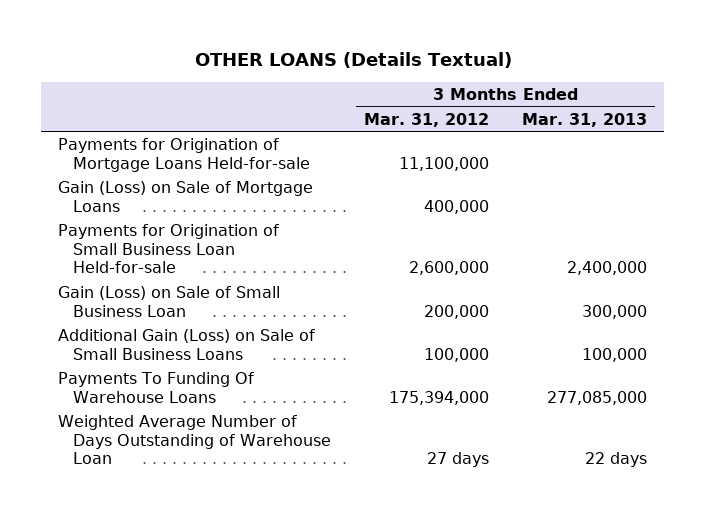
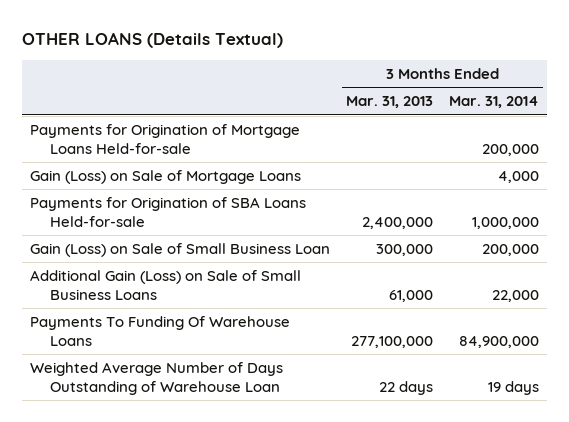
- | 3 Months Ended Mar. 31, 2012 | 3 Months Ended Mar. 31, 2013
+ | 3 Months Ended Mar. 31, 2013 | 3 Months Ended Mar. 31, 2014
- Payments for Origination of Small Business Loan Held-for-sale | 2,600,000 | 2,400,000
+ Payments for Origination of SBA Loans Held-for-sale | 2,400,000 | 1,000,000
- Additional Gain (Loss) on Sale of Small Business Loans | 100,000 | 100,000
- Payments To Funding Of Warehouse Loans | 175,394,000 | 277,085,000
+ Additional Gain (Loss) on Sale of Small Business Loans | 61,000 | 22,000
+ Payments To Funding Of Warehouse Loans | 277,100,000 | 84,900,000

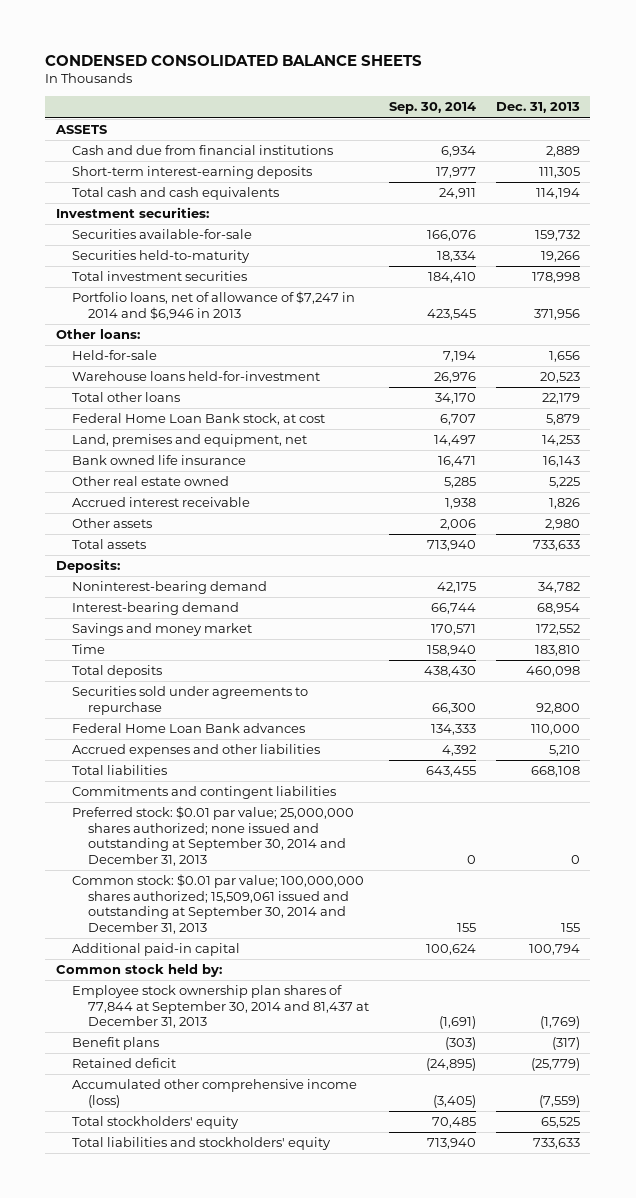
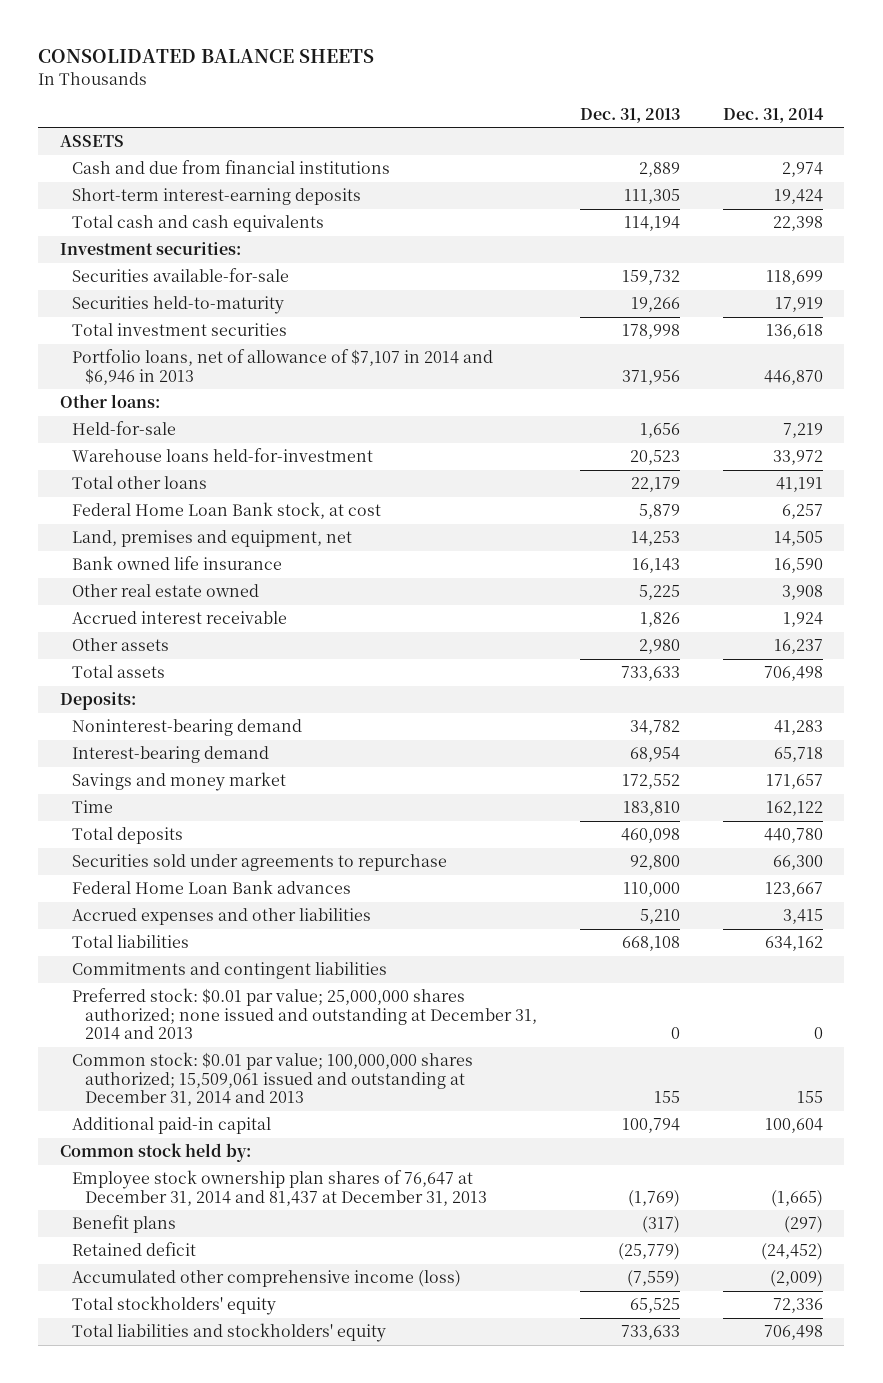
- CONDENSED CONSOLIDATED BALANCE SHEETS
+ CONSOLIDATED BALANCE SHEETS
- | Sep. 30, 2014 | Dec. 31, 2013
+ | Dec. 31, 2013 | Dec. 31, 2014
- Portfolio loans, net of allowance of $7,247 in 2014 and $6,946 in 2013 | 423,545 | 371,956
+ Portfolio loans, net of allowance of $7,107 in 2014 and $6,946 in 2013 | 371,956 | 446,870
- Preferred stock: $0.01 par value; 25,000,000 shares authorized; none issued and outstanding at September 30, 2014 and December 31, 2013 | 0 | 0
- Common stock: $0.01 par value; 100,000,000 shares authorized; 15,509,061 issued and outstanding at September 30, 2014 and December 31, 2013 | 155 | 155
+ Preferred stock: $0.01 par value; 25,000,000 shares authorized; none issued and outstanding at December 31, 2014 and 2013 | 0 | 0
+ Common stock: $0.01 par value; 100,000,000 shares authorized; 15,509,061 issued and outstanding at December 31, 2014 and 2013 | 155 | 155
- Employee stock ownership plan shares of 77,844 at September 30, 2014 and 81,437 at December 31, 2013 | (1,691) | (1,769)
+ Employee stock ownership plan shares of 76,647 at December 31, 2014 and 81,437 at December 31, 2013 | (1,769) | (1,665)

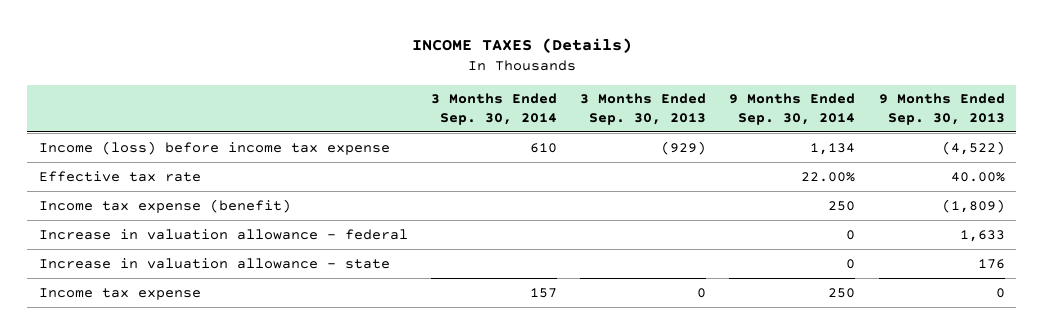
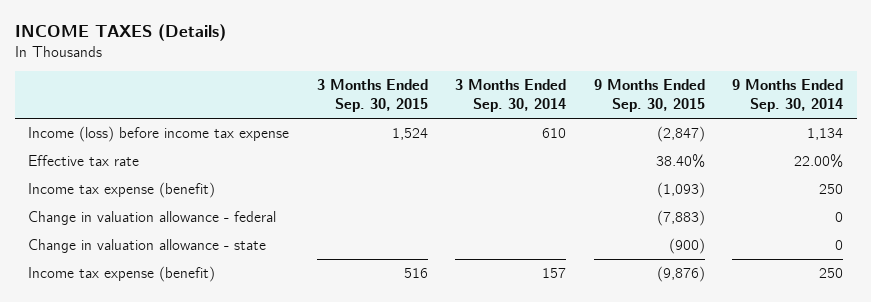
- | 3 Months Ended Sep. 30, 2014 | 3 Months Ended Sep. 30, 2013 | 9 Months Ended Sep. 30, 2014 | 9 Months Ended Sep. 30, 2013
+ | 3 Months Ended Sep. 30, 2015 | 3 Months Ended Sep. 30, 2014 | 9 Months Ended Sep. 30, 2015 | 9 Months Ended Sep. 30, 2014
- Increase in valuation allowance - federal | | | 0 | 1,633
- Increase in valuation allowance - state | | | 0 | 176
- Income tax expense | 157 | 0 | 250 | 0
+ Change in valuation allowance - federal | | | (7,883) | 0
+ Change in valuation allowance - state | | | (900) | 0
+ Income tax expense (benefit) | 516 | 157 | (9,876) | 250

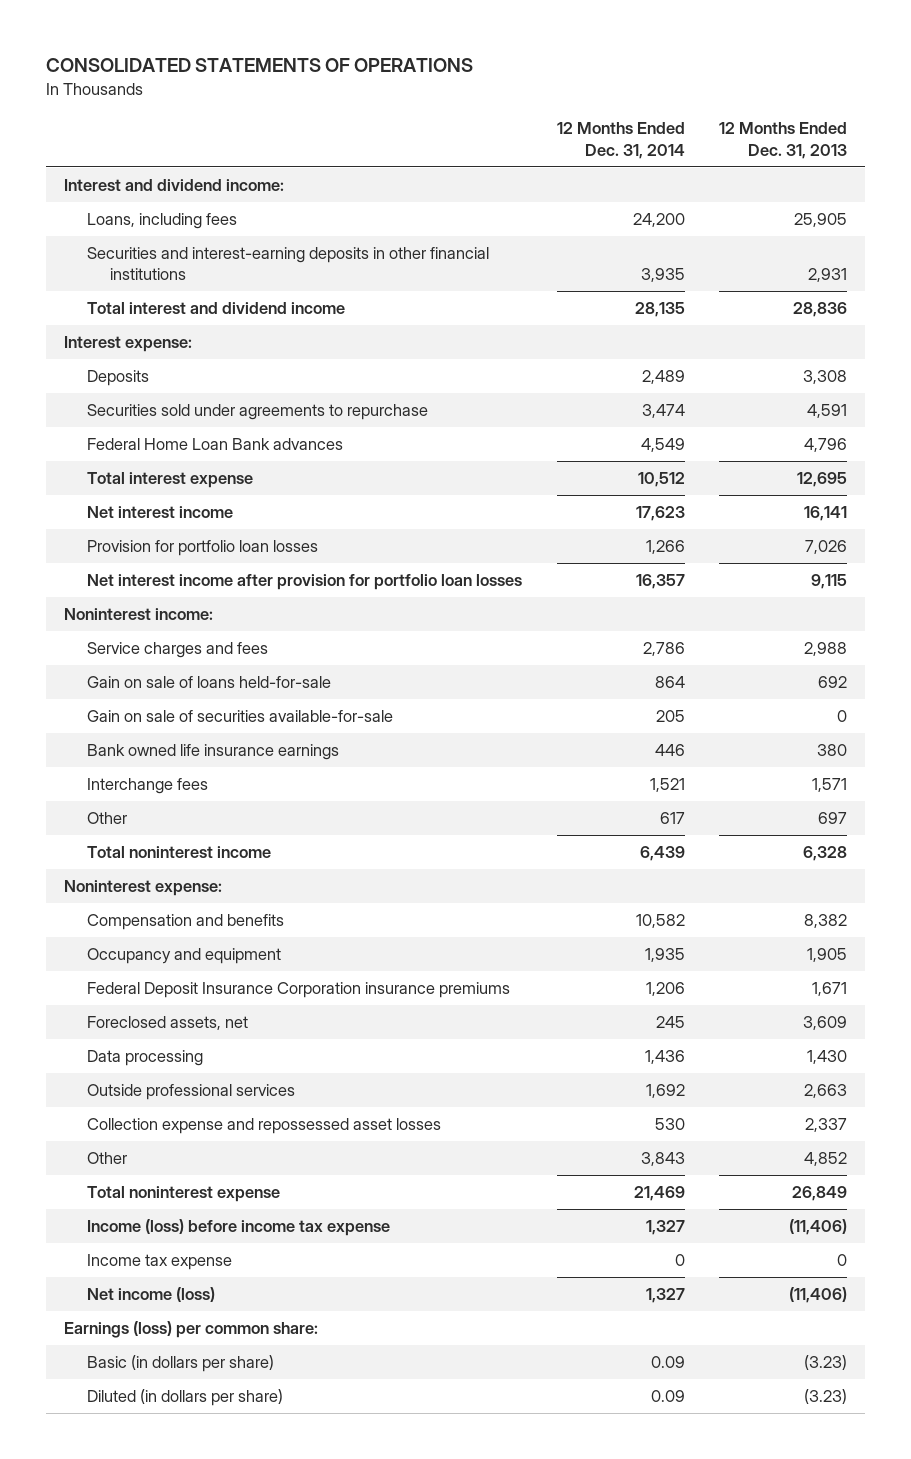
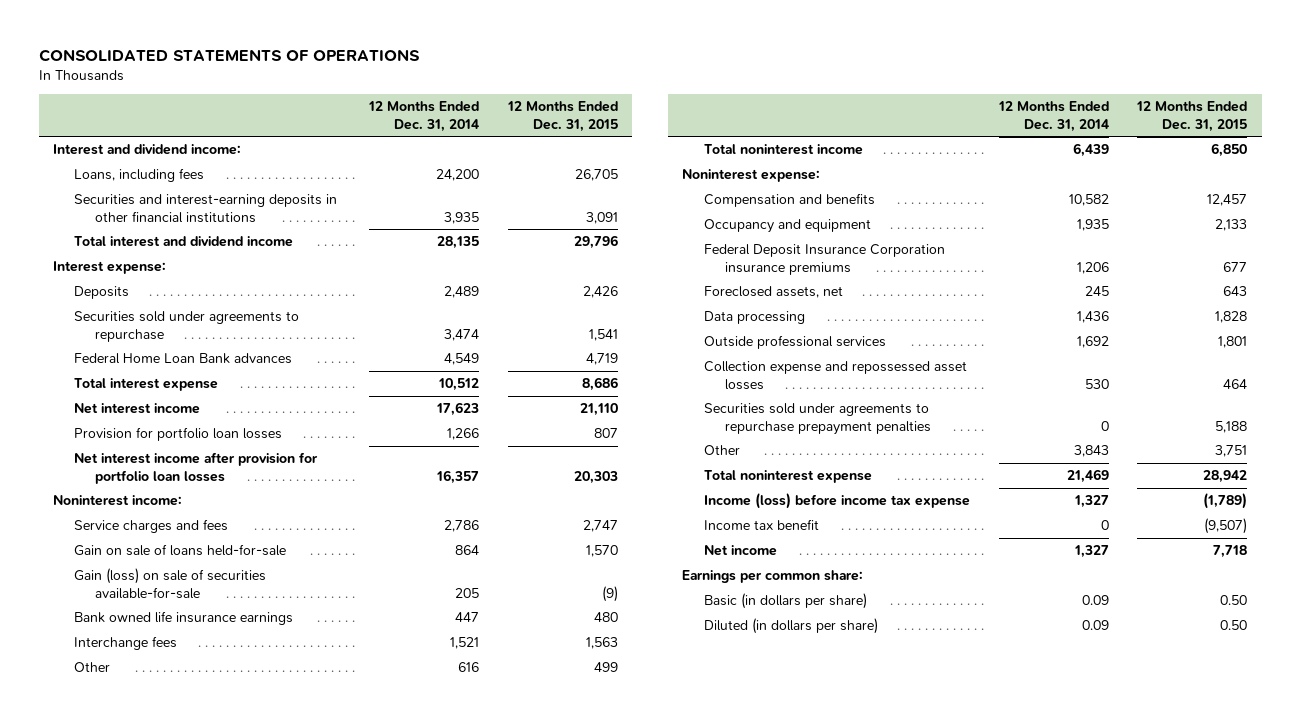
- | 12 Months Ended Dec. 31, 2014 | 12 Months Ended Dec. 31, 2013
+ | 12 Months Ended Dec. 31, 2014 | 12 Months Ended Dec. 31, 2015
- Gain on sale of securities available-for-sale | 205 | 0
- Bank owned life insurance earnings | 446 | 380
+ Gain (loss) on sale of securities available-for-sale | 205 | (9)
+ Bank owned life insurance earnings | 447 | 480
- Other | 617 | 697
+ Other | 616 | 499
+ Securities sold under agreements to repurchase prepayment penalties | 0 | 5,188
- Income tax expense | 0 | 0
- Net income (loss) | 1,327 | (11,406)
- Earnings (loss) per common share:
+ Income tax benefit | 0 | (9,507)
+ Net income | 1,327 | 7,718
+ Earnings per common share:

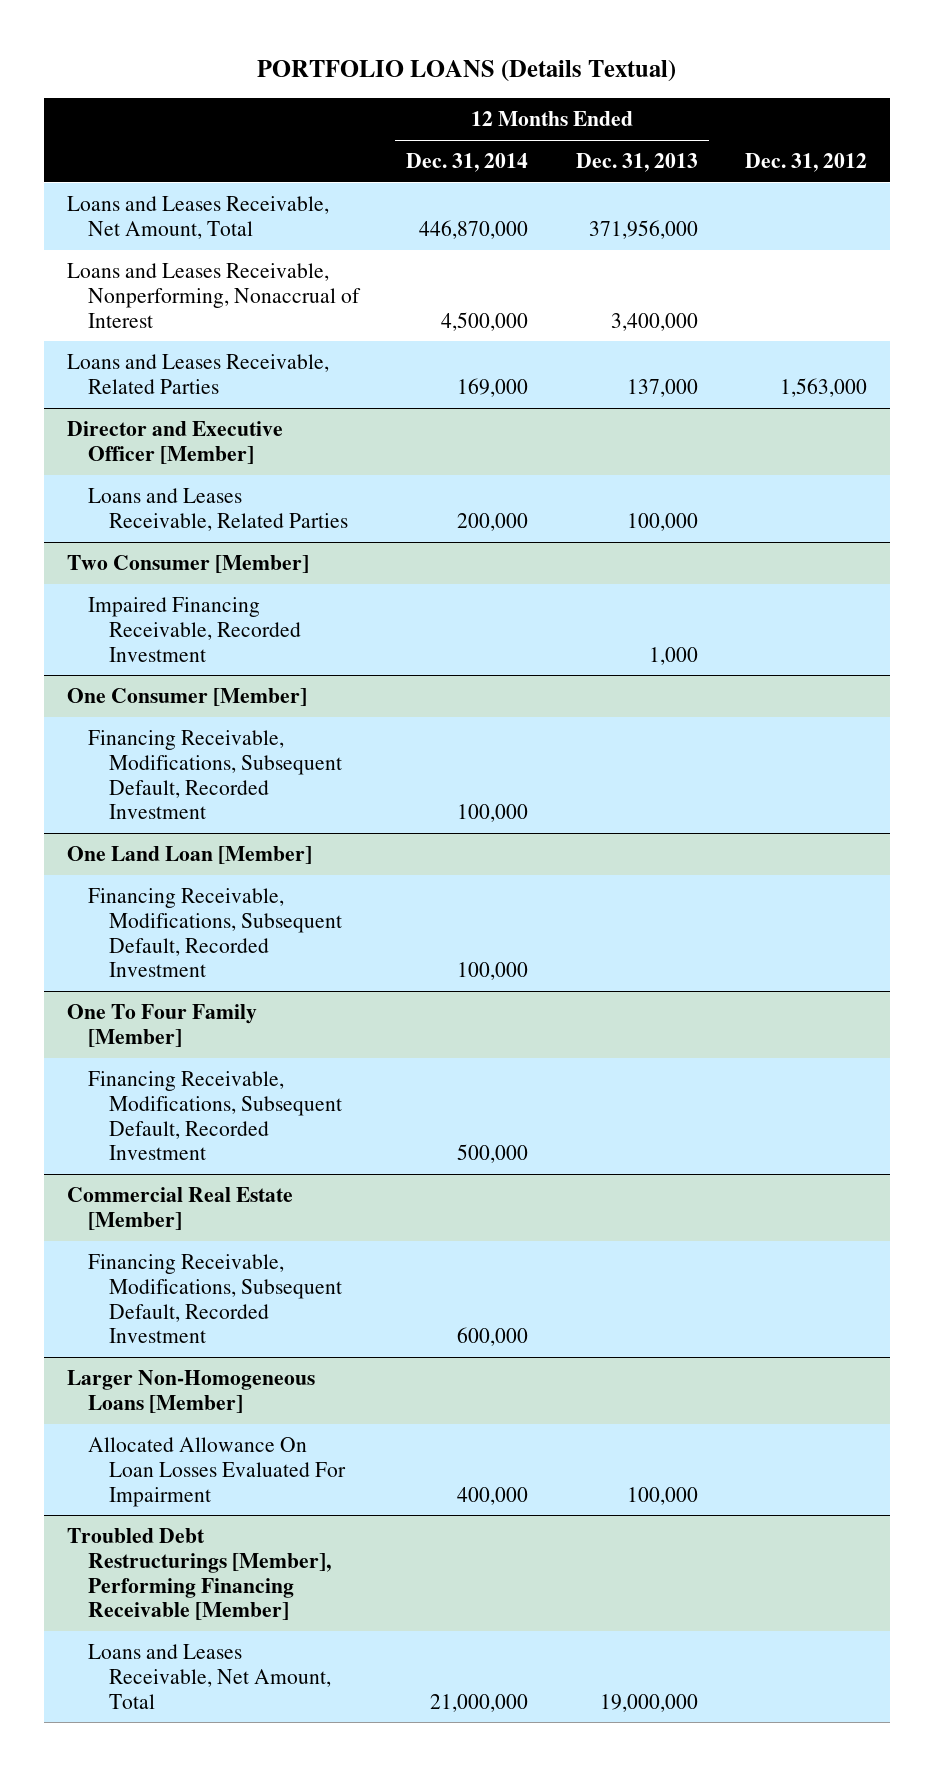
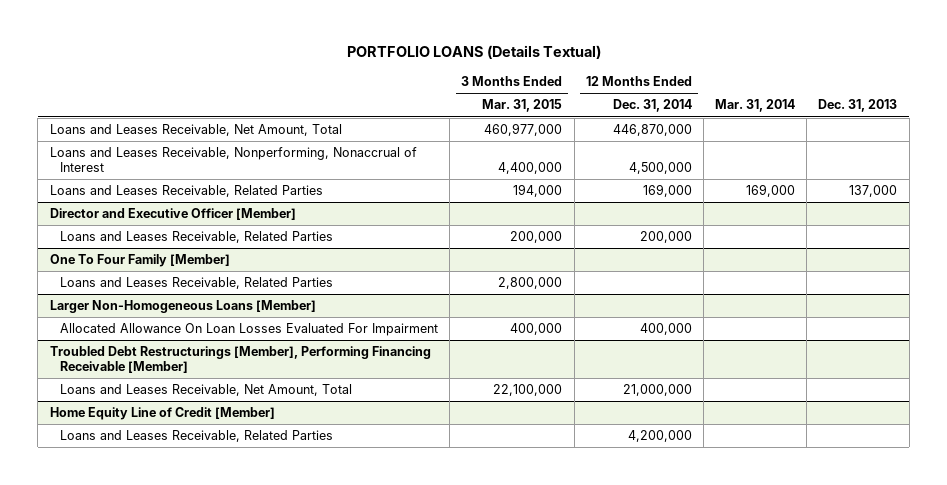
- | 12 Months Ended Dec. 31, 2014 | 12 Months Ended Dec. 31, 2013 | Dec. 31, 2012
+ | 3 Months Ended Mar. 31, 2015 | 12 Months Ended Dec. 31, 2014 | Mar. 31, 2014 | Dec. 31, 2013
- Two Consumer [Member]
- Impaired Financing Receivable, Recorded Investment | | 1,000 |
- One Consumer [Member]
- Financing Receivable, Modifications, Subsequent Default, Recorded Investment | 100,000 | |
- One Land Loan [Member]
- Financing Receivable, Modifications, Subsequent Default, Recorded Investment | 100,000 | |
@ One To Four Family [Member]
- Financing Receivable, Modifications, Subsequent Default, Recorded Investment | 500,000 | |
- Commercial Real Estate [Member]
- Financing Receivable, Modifications, Subsequent Default, Recorded Investment | 600,000 | |
@ One To Four Family [Member]
+ Loans and Leases Receivable, Related Parties | 2,800,000 | | |
+ Home Equity Line of Credit [Member]
+ Loans and Leases Receivable, Related Parties | | 4,200,000 | |

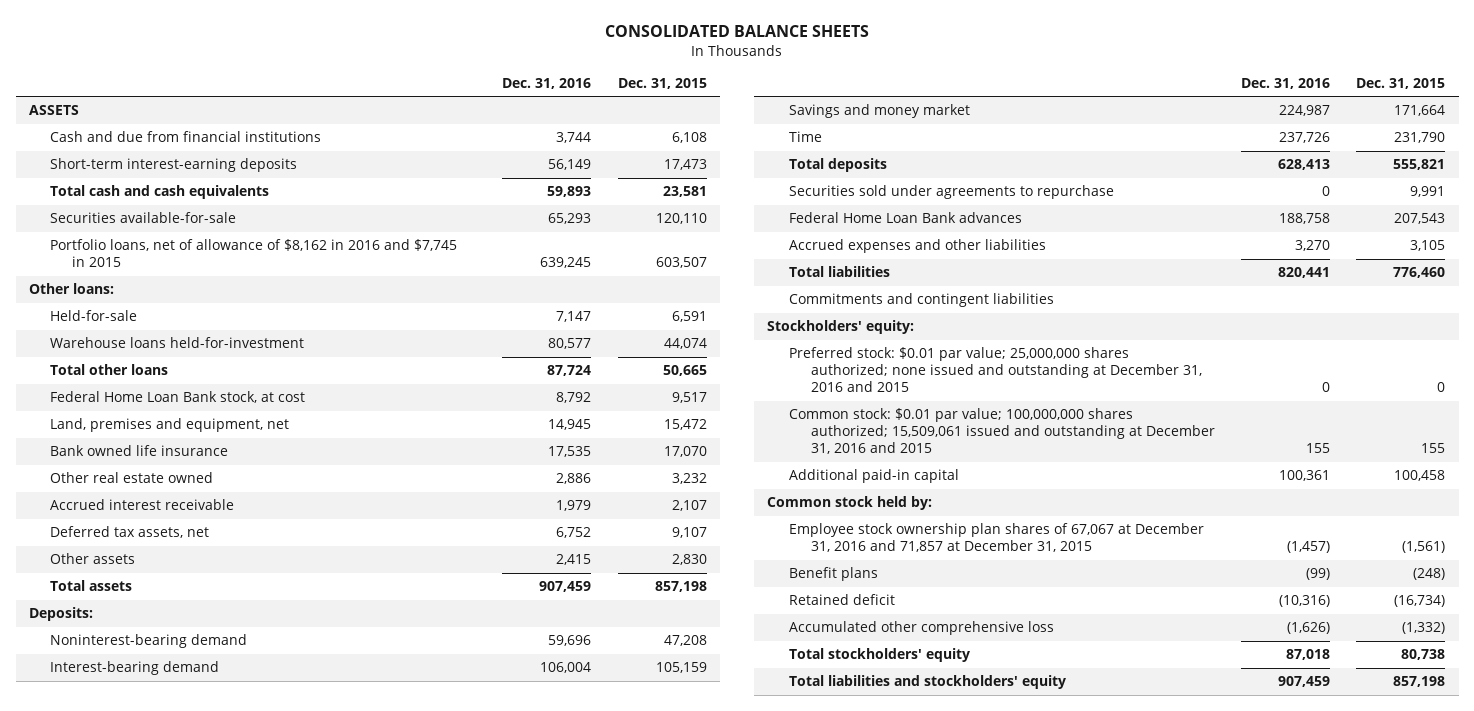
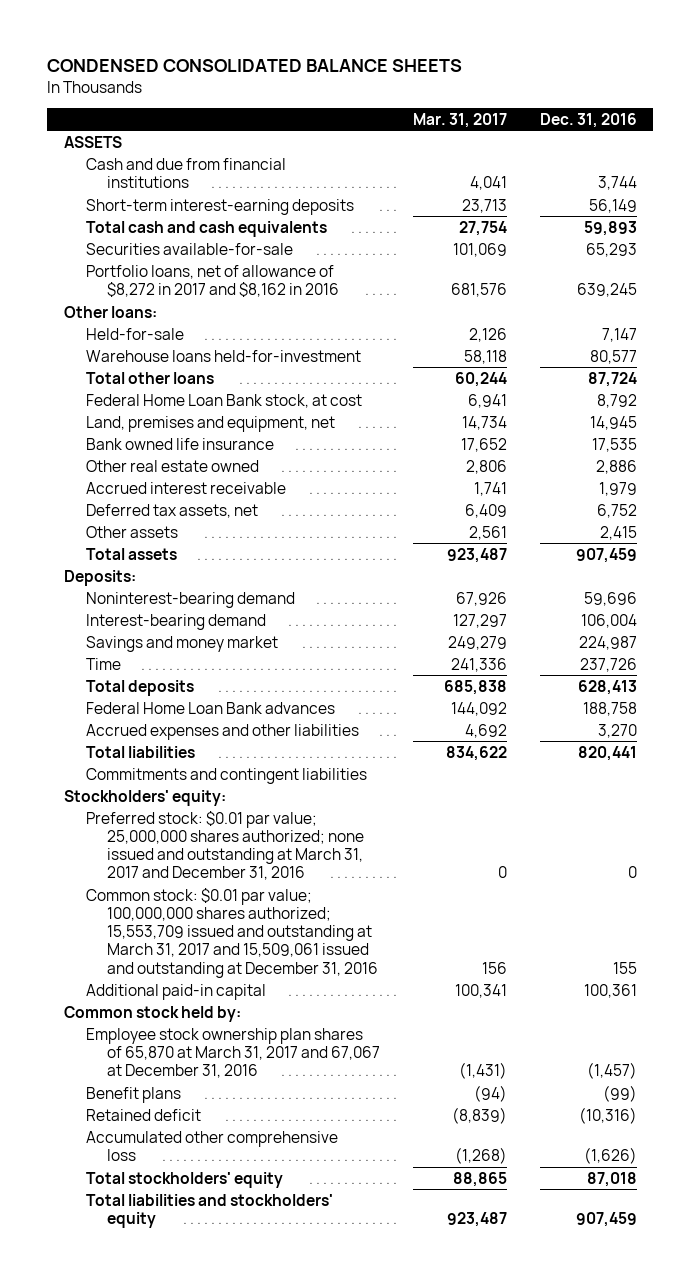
- CONSOLIDATED BALANCE SHEETS
+ CONDENSED CONSOLIDATED BALANCE SHEETS
- | Dec. 31, 2016 | Dec. 31, 2015
+ | Mar. 31, 2017 | Dec. 31, 2016
- Portfolio loans, net of allowance of $8,162 in 2016 and $7,745 in 2015 | 639,245 | 603,507
+ Portfolio loans, net of allowance of $8,272 in 2017 and $8,162 in 2016 | 681,576 | 639,245
- Securities sold under agreements to repurchase | 0 | 9,991
- Preferred stock: $0.01 par value; 25,000,000 shares authorized; none issued and outstanding at December 31, 2016 and 2015 | 0 | 0
- Common stock: $0.01 par value; 100,000,000 shares authorized; 15,509,061 issued and outstanding at December 31, 2016 and 2015 | 155 | 155
+ Preferred stock: $0.01 par value; 25,000,000 shares authorized; none issued and outstanding at March 31, 2017 and December 31, 2016 | 0 | 0
+ Common stock: $0.01 par value; 100,000,000 shares authorized; 15,553,709 issued and outstanding at March 31, 2017 and 15,509,061 issued and outstanding at December 31, 2016 | 156 | 155
- Employee stock ownership plan shares of 67,067 at December 31, 2016 and 71,857 at December 31, 2015 | (1,457) | (1,561)
+ Employee stock ownership plan shares of 65,870 at March 31, 2017 and 67,067 at December 31, 2016 | (1,431) | (1,457)

